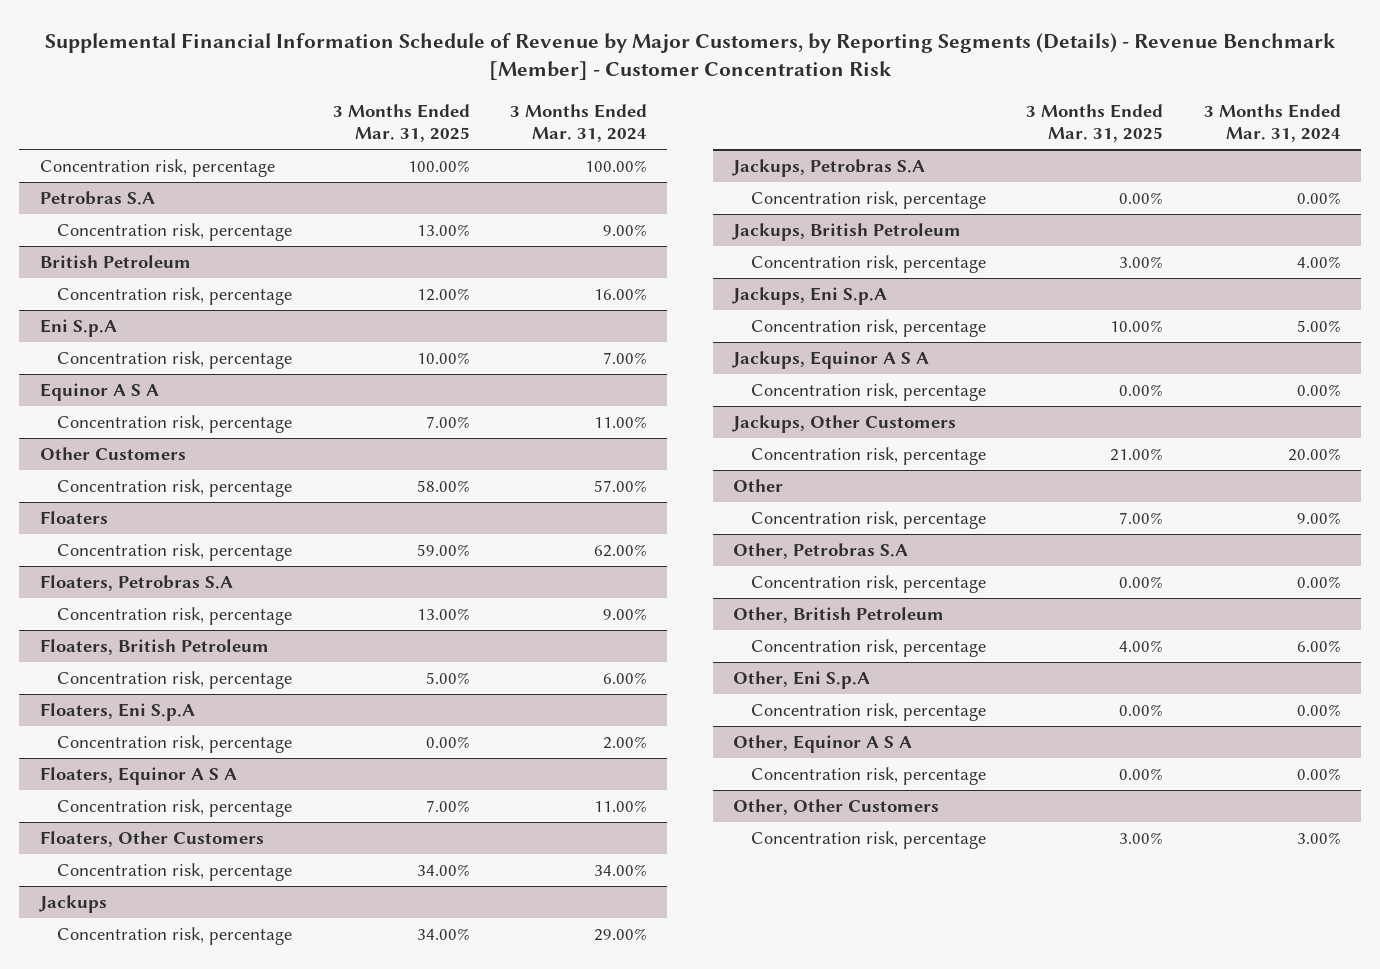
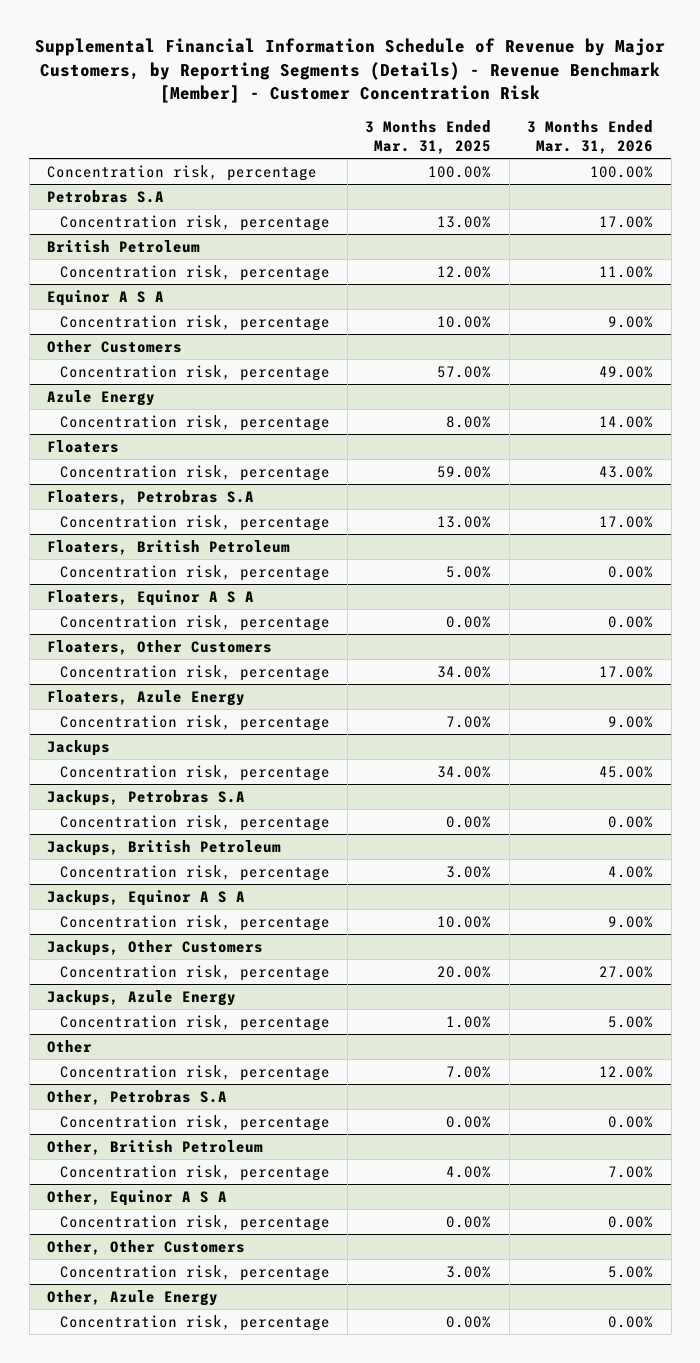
- | 3 Months Ended Mar. 31, 2025 | 3 Months Ended Mar. 31, 2024
+ | 3 Months Ended Mar. 31, 2025 | 3 Months Ended Mar. 31, 2026
- Eni S.p.A
- Concentration risk, percentage | 10.00% | 7.00%
@ Equinor A S A
- Concentration risk, percentage | 7.00% | 11.00%
+ Concentration risk, percentage | 10.00% | 9.00%
@ Other Customers
- Concentration risk, percentage | 58.00% | 57.00%
+ Concentration risk, percentage | 57.00% | 49.00%
+ Azule Energy
+ Concentration risk, percentage | 8.00% | 14.00%
- Floaters, Eni S.p.A
- Concentration risk, percentage | 0.00% | 2.00%
@ Floaters, Equinor A S A
- Concentration risk, percentage | 7.00% | 11.00%
+ Concentration risk, percentage | 0.00% | 0.00%
+ Floaters, Azule Energy
+ Concentration risk, percentage | 7.00% | 9.00%
- Jackups, Eni S.p.A
- Concentration risk, percentage | 10.00% | 5.00%
@ Jackups, Equinor A S A
- Concentration risk, percentage | 0.00% | 0.00%
+ Concentration risk, percentage | 10.00% | 9.00%
@ Jackups, Other Customers
- Concentration risk, percentage | 21.00% | 20.00%
+ Concentration risk, percentage | 20.00% | 27.00%
+ Jackups, Azule Energy
+ Concentration risk, percentage | 1.00% | 5.00%
- Other, Eni S.p.A
- Concentration risk, percentage | 0.00% | 0.00%
+ Other, Azule Energy
+ Concentration risk, percentage | 0.00% | 0.00%

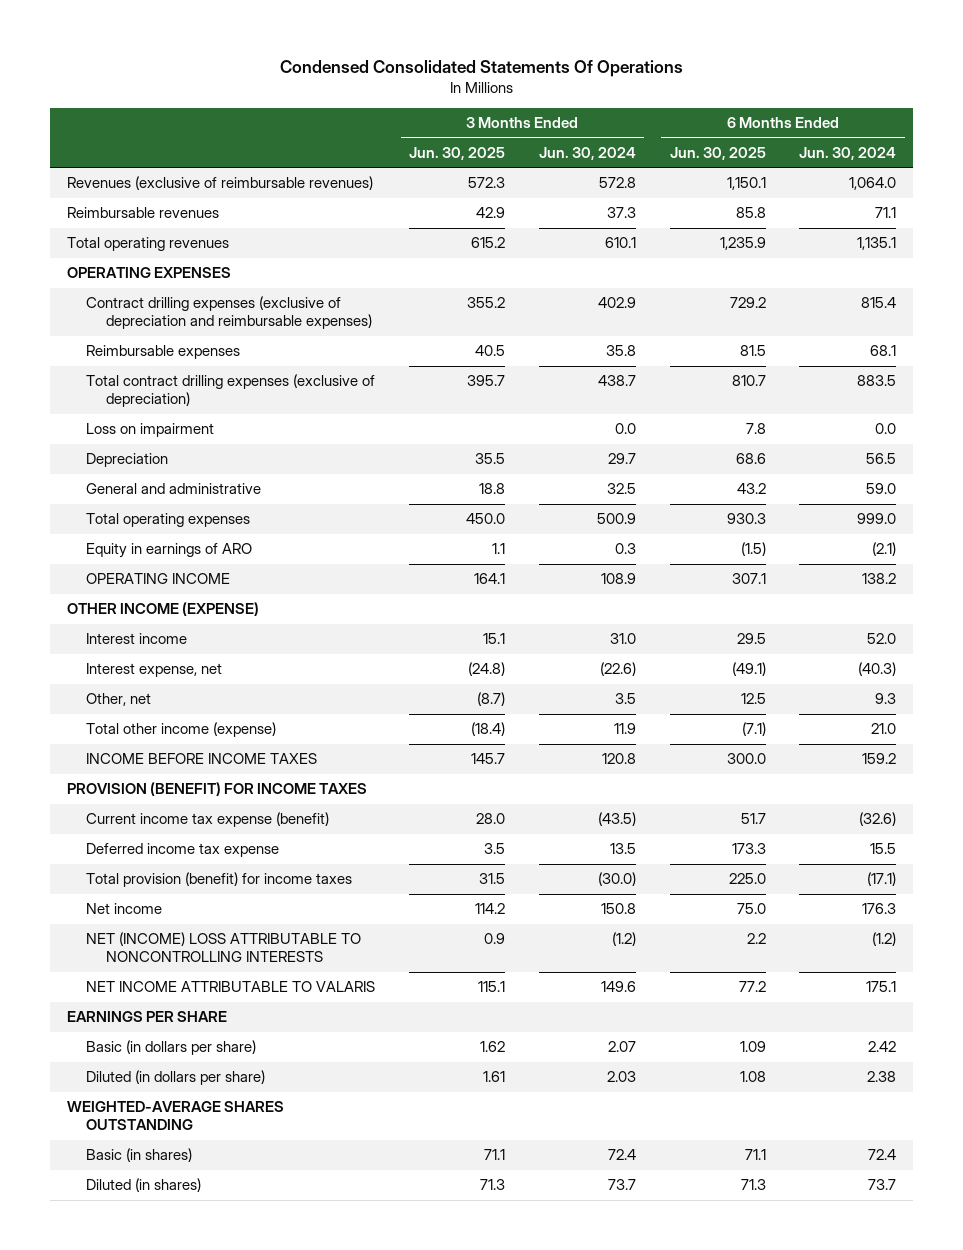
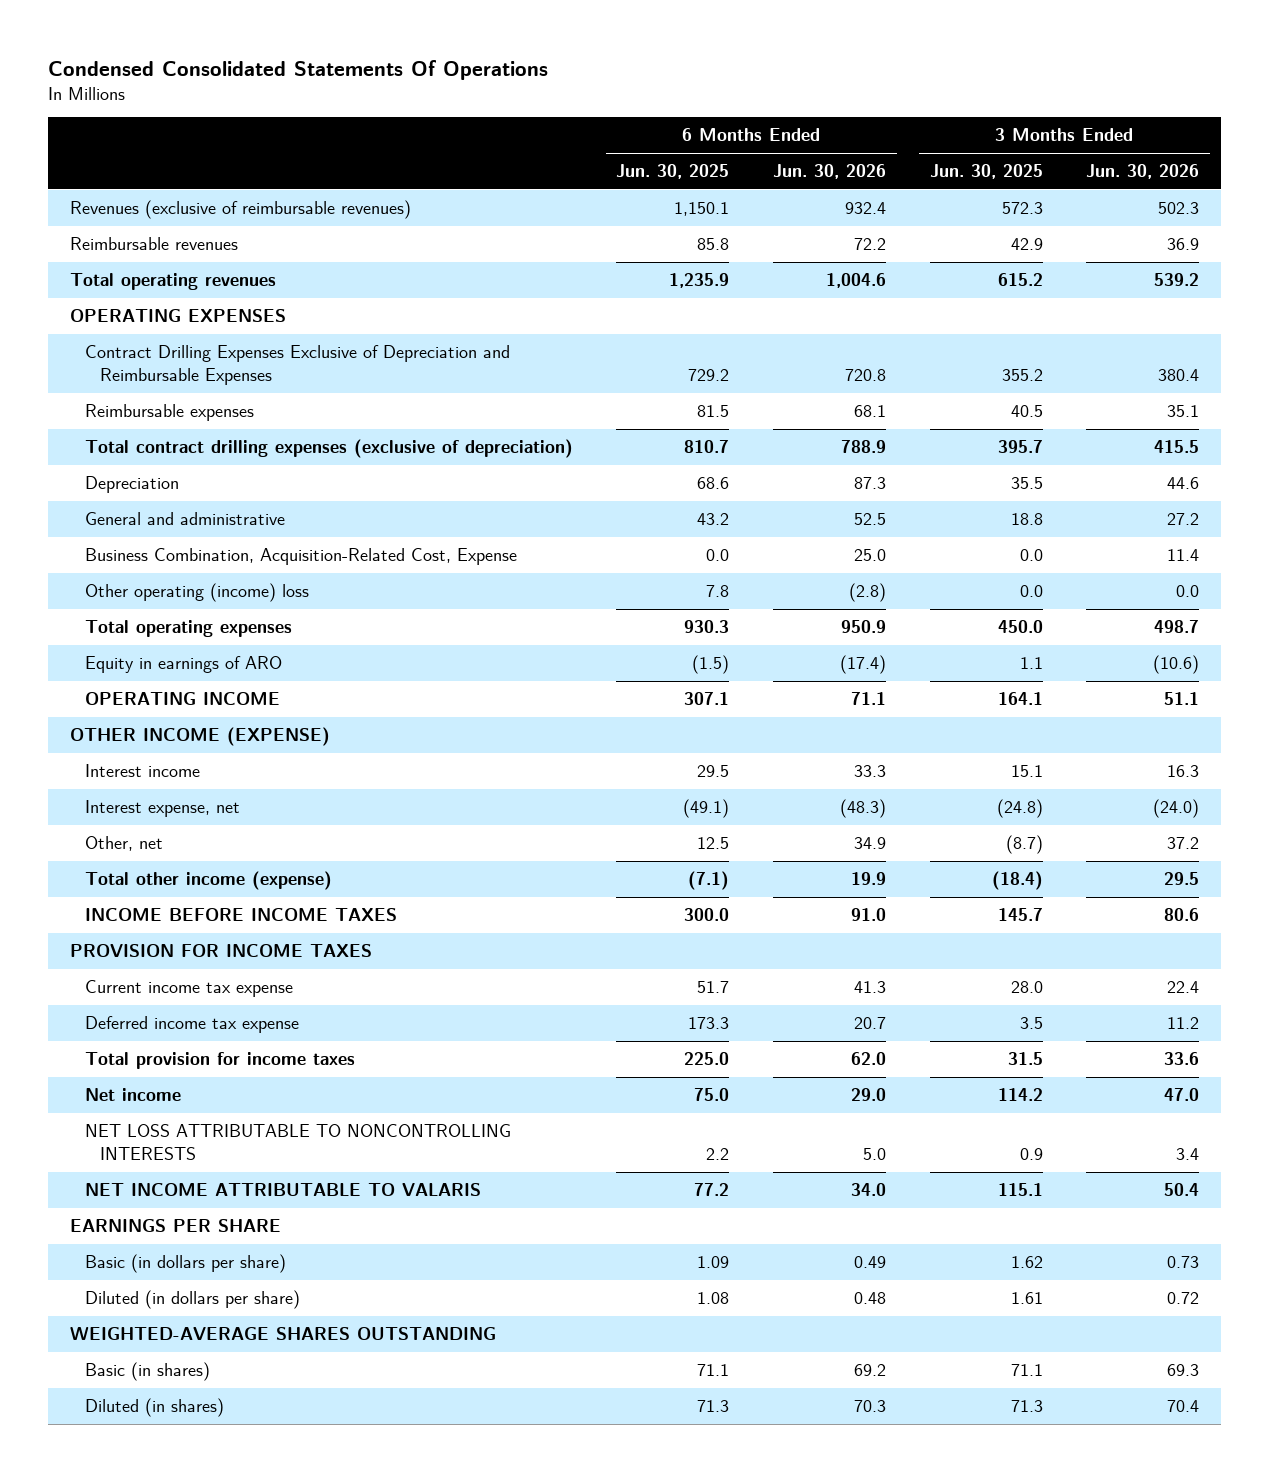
- | 3 Months Ended Jun. 30, 2025 | 3 Months Ended Jun. 30, 2024 | 6 Months Ended Jun. 30, 2025 | 6 Months Ended Jun. 30, 2024
+ | 6 Months Ended Jun. 30, 2025 | 6 Months Ended Jun. 30, 2026 | 3 Months Ended Jun. 30, 2025 | 3 Months Ended Jun. 30, 2026
- Contract drilling expenses (exclusive of depreciation and reimbursable expenses) | 355.2 | 402.9 | 729.2 | 815.4
+ Contract Drilling Expenses Exclusive of Depreciation and Reimbursable Expenses | 729.2 | 720.8 | 355.2 | 380.4
- Loss on impairment | | 0.0 | 7.8 | 0.0
+ Business Combination, Acquisition-Related Cost, Expense | 0.0 | 25.0 | 0.0 | 11.4
+ Other operating (income) loss | 7.8 | (2.8) | 0.0 | 0.0
- PROVISION (BENEFIT) FOR INCOME TAXES
- Current income tax expense (benefit) | 28.0 | (43.5) | 51.7 | (32.6)
+ PROVISION FOR INCOME TAXES
+ Current income tax expense | 51.7 | 41.3 | 28.0 | 22.4
- Total provision (benefit) for income taxes | 31.5 | (30.0) | 225.0 | (17.1)
+ Total provision for income taxes | 225.0 | 62.0 | 31.5 | 33.6
- NET (INCOME) LOSS ATTRIBUTABLE TO NONCONTROLLING INTERESTS | 0.9 | (1.2) | 2.2 | (1.2)
+ NET LOSS ATTRIBUTABLE TO NONCONTROLLING INTERESTS | 2.2 | 5.0 | 0.9 | 3.4

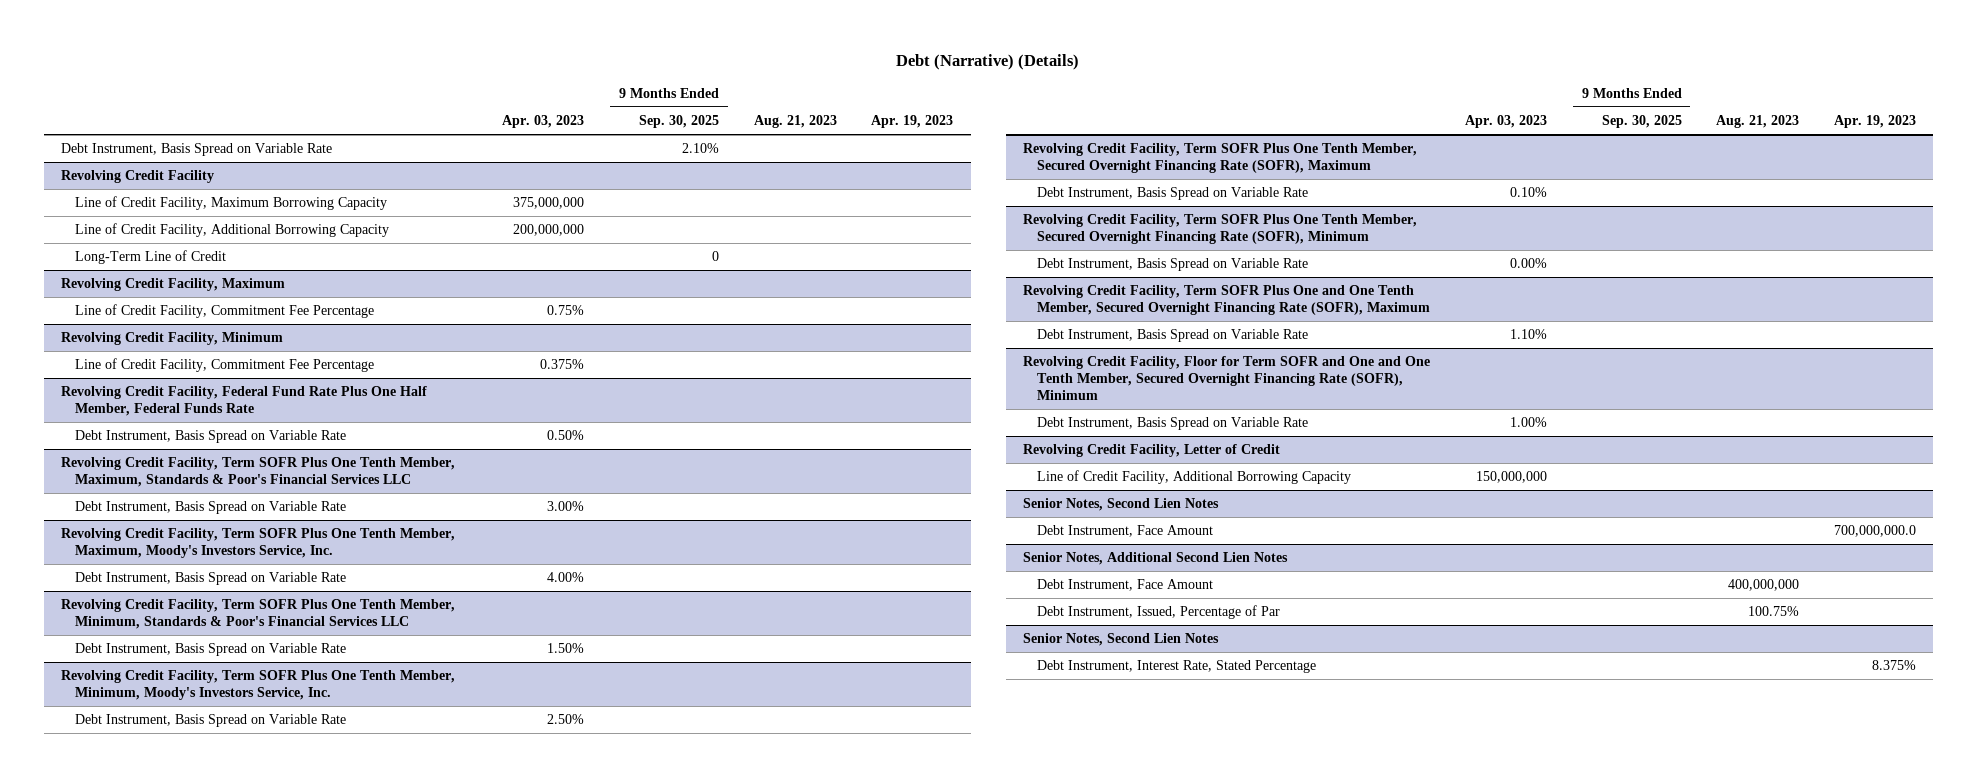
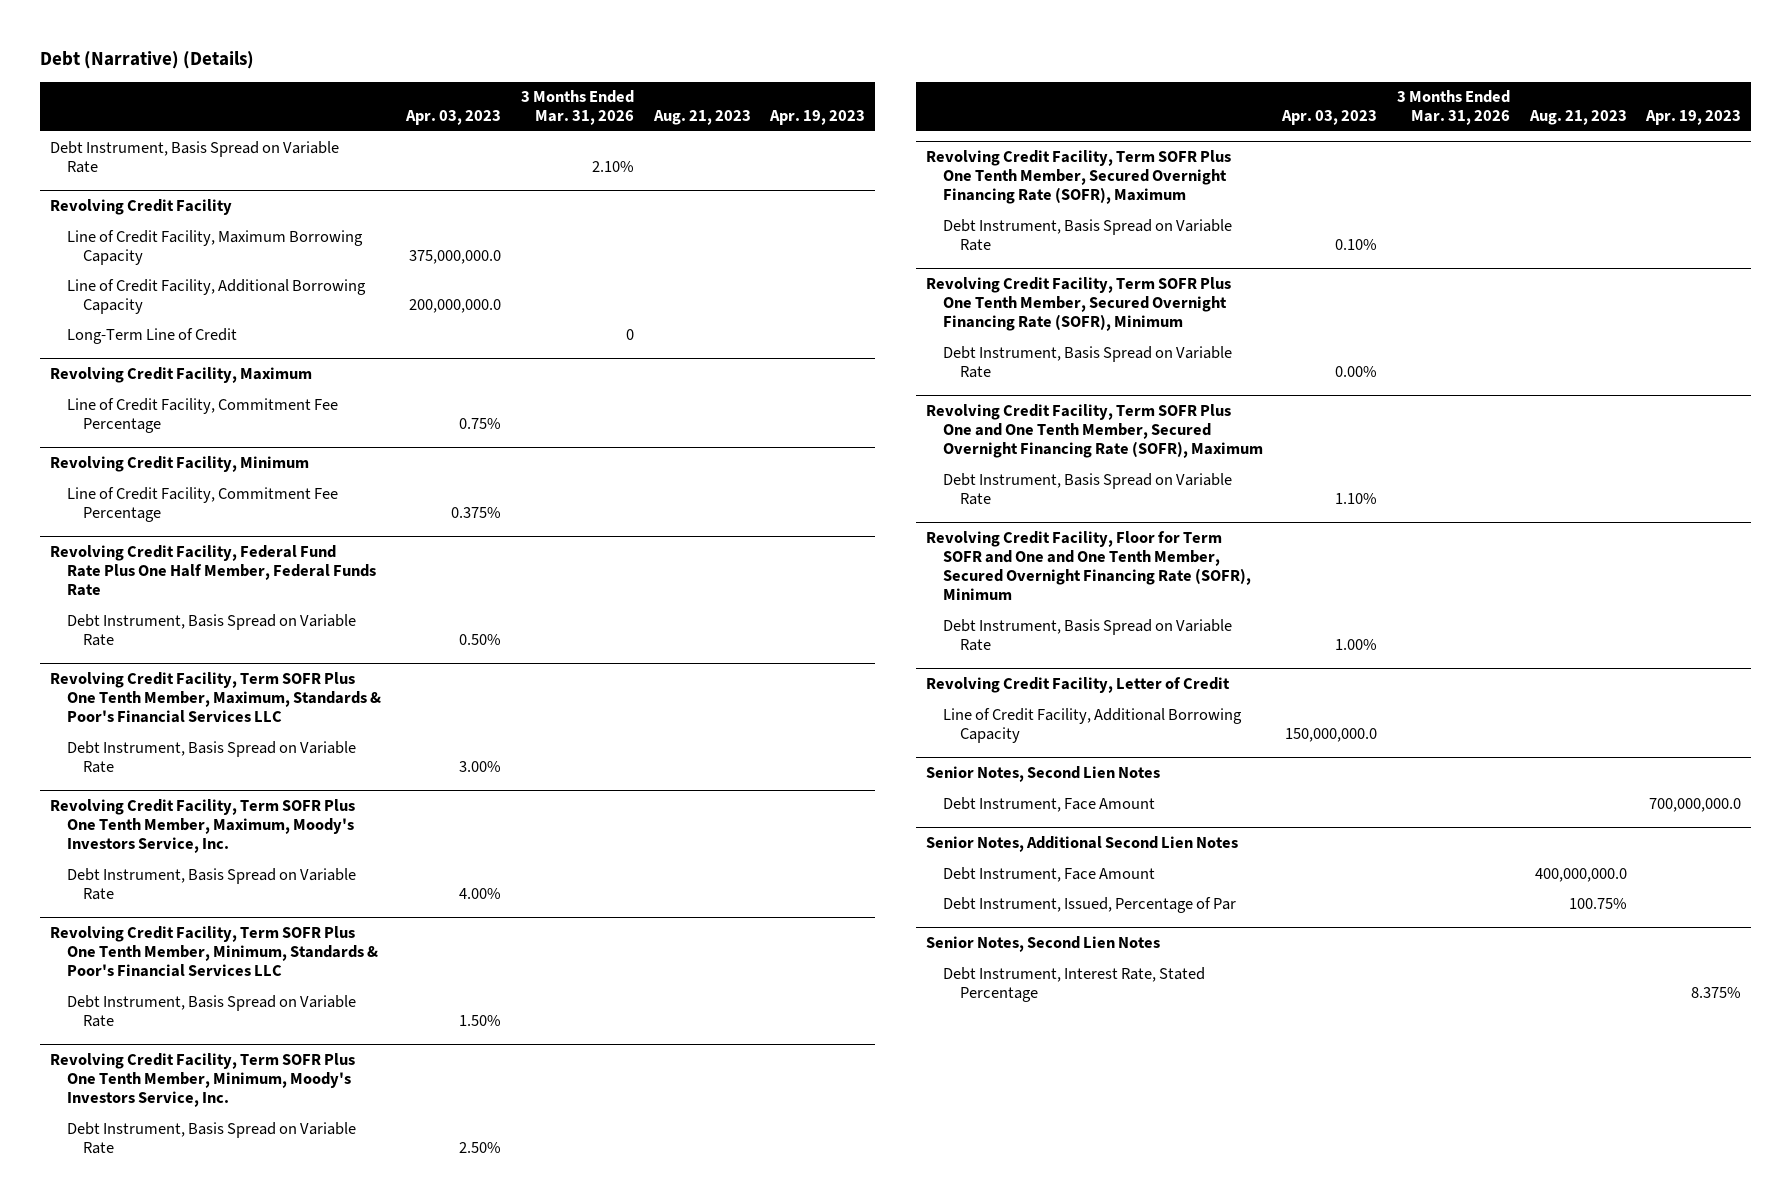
- | Apr. 03, 2023 | 9 Months Ended Sep. 30, 2025 | Aug. 21, 2023 | Apr. 19, 2023
+ | Apr. 03, 2023 | 3 Months Ended Mar. 31, 2026 | Aug. 21, 2023 | Apr. 19, 2023
@ Revolving Credit Facility
- Line of Credit Facility, Maximum Borrowing Capacity | 375,000,000 | | |
- Line of Credit Facility, Additional Borrowing Capacity | 200,000,000 | | |
+ Line of Credit Facility, Maximum Borrowing Capacity | 375,000,000.0 | | |
+ Line of Credit Facility, Additional Borrowing Capacity | 200,000,000.0 | | |
@ Revolving Credit Facility, Letter of Credit
- Line of Credit Facility, Additional Borrowing Capacity | 150,000,000 | | |
+ Line of Credit Facility, Additional Borrowing Capacity | 150,000,000.0 | | |
@ Senior Notes, Additional Second Lien Notes
- Debt Instrument, Face Amount | | | 400,000,000 |
+ Debt Instrument, Face Amount | | | 400,000,000.0 |

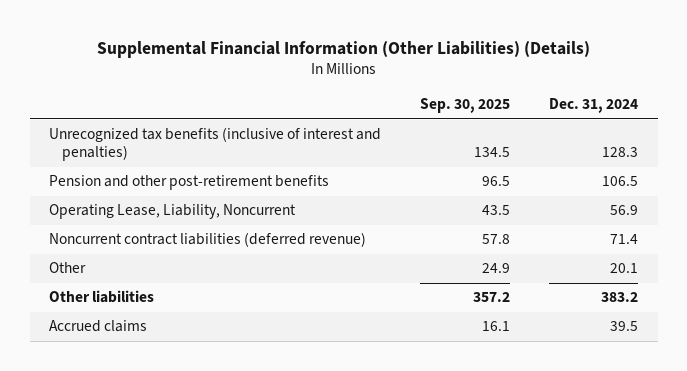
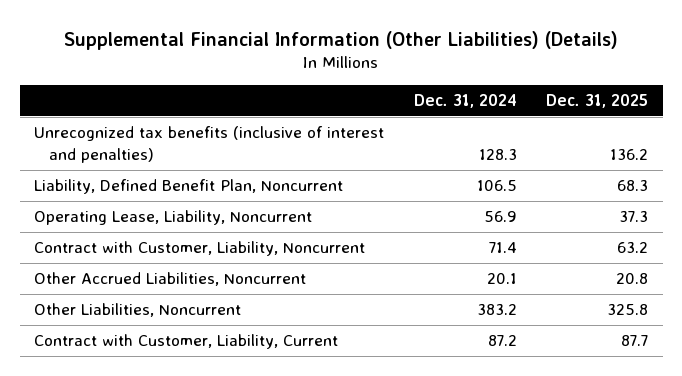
- | Sep. 30, 2025 | Dec. 31, 2024
+ | Dec. 31, 2024 | Dec. 31, 2025
- Pension and other post-retirement benefits | 96.5 | 106.5
+ Liability, Defined Benefit Plan, Noncurrent | 106.5 | 68.3
- Noncurrent contract liabilities (deferred revenue) | 57.8 | 71.4
- Other | 24.9 | 20.1
- Other liabilities | 357.2 | 383.2
- Accrued claims | 16.1 | 39.5
+ Contract with Customer, Liability, Noncurrent | 71.4 | 63.2
+ Other Accrued Liabilities, Noncurrent | 20.1 | 20.8
+ Other Liabilities, Noncurrent | 383.2 | 325.8
+ Contract with Customer, Liability, Current | 87.2 | 87.7

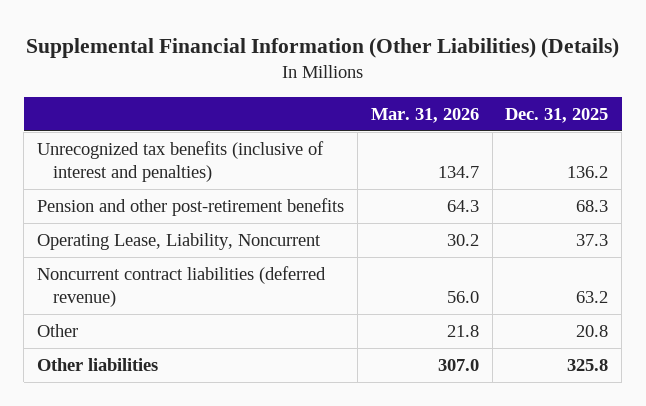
- | Dec. 31, 2024 | Dec. 31, 2025
+ | Mar. 31, 2026 | Dec. 31, 2025
- Liability, Defined Benefit Plan, Noncurrent | 106.5 | 68.3
+ Pension and other post-retirement benefits | 64.3 | 68.3
- Contract with Customer, Liability, Noncurrent | 71.4 | 63.2
- Other Accrued Liabilities, Noncurrent | 20.1 | 20.8
- Other Liabilities, Noncurrent | 383.2 | 325.8
- Contract with Customer, Liability, Current | 87.2 | 87.7
+ Noncurrent contract liabilities (deferred revenue) | 56.0 | 63.2
+ Other | 21.8 | 20.8
+ Other liabilities | 307.0 | 325.8

